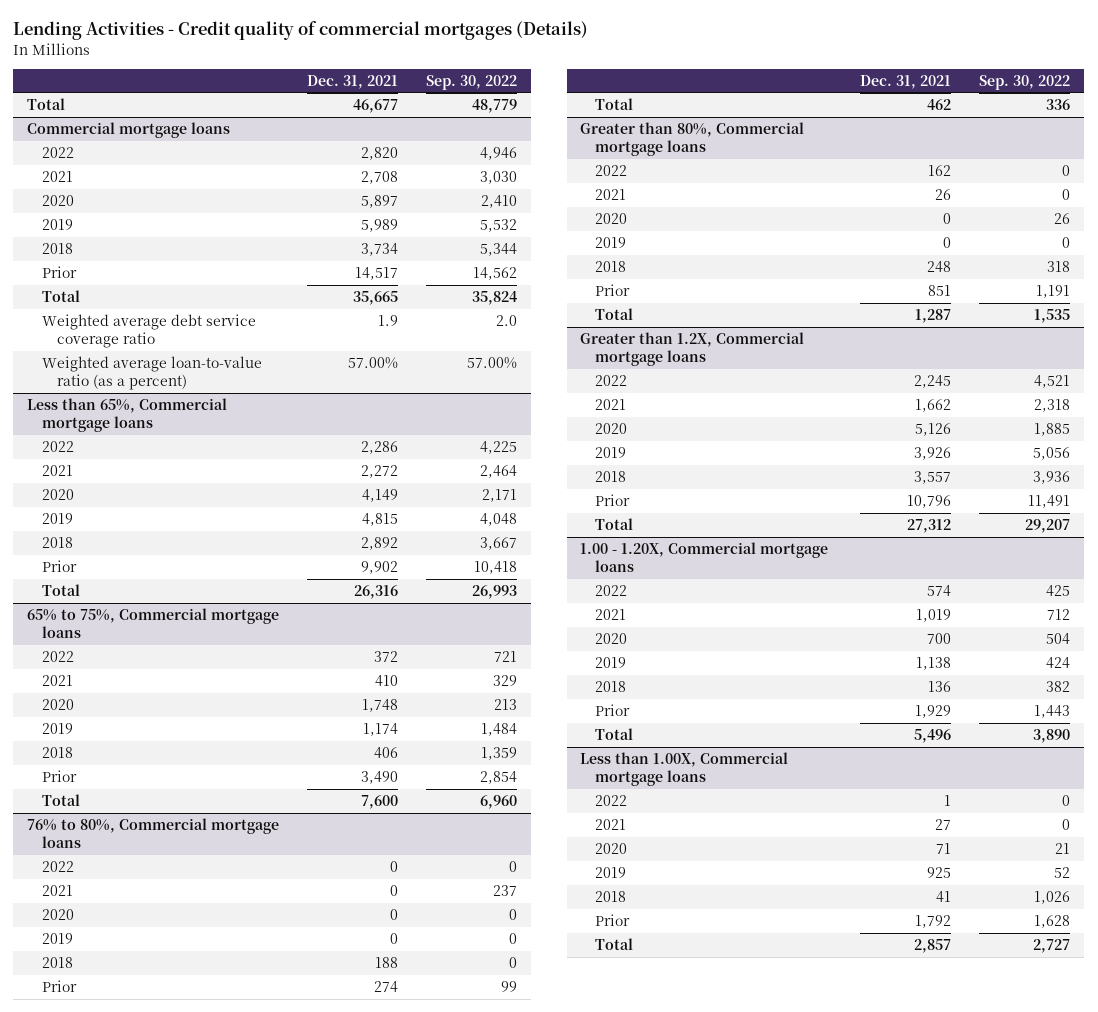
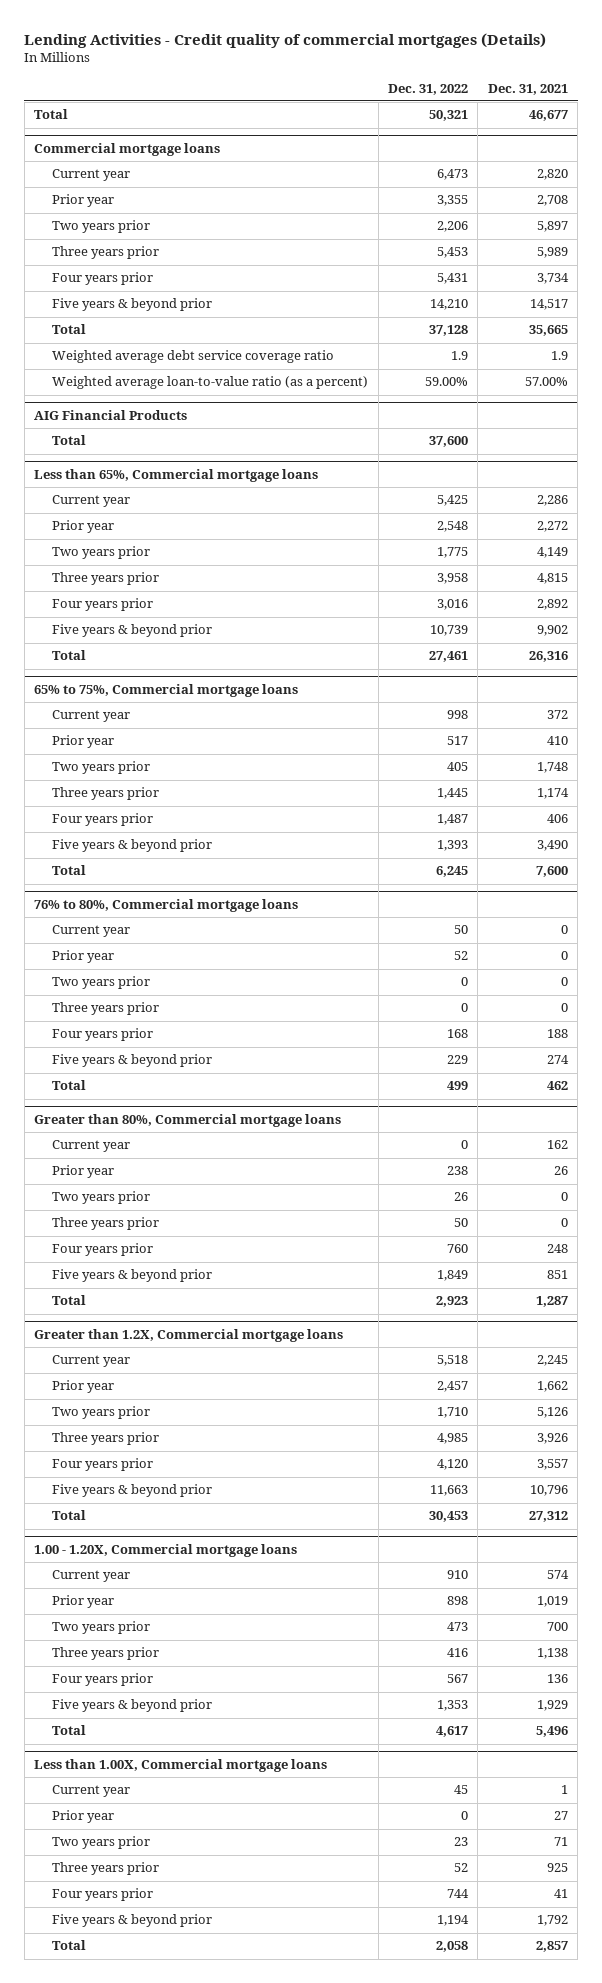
- | Dec. 31, 2021 | Sep. 30, 2022
+ | Dec. 31, 2022 | Dec. 31, 2021
@ Commercial mortgage loans
- 2022 | 2,820 | 4,946
- 2021 | 2,708 | 3,030
- 2020 | 5,897 | 2,410
- 2019 | 5,989 | 5,532
- 2018 | 3,734 | 5,344
- Prior | 14,517 | 14,562
+ Current year | 6,473 | 2,820
+ Prior year | 3,355 | 2,708
+ Two years prior | 2,206 | 5,897
+ Three years prior | 5,453 | 5,989
+ Four years prior | 5,431 | 3,734
+ Five years & beyond prior | 14,210 | 14,517
+ AIG Financial Products
+ Total | 37,600 |
@ Less than 65%, Commercial mortgage loans
- 2022 | 2,286 | 4,225
- 2021 | 2,272 | 2,464
- 2020 | 4,149 | 2,171
- 2019 | 4,815 | 4,048
- 2018 | 2,892 | 3,667
- Prior | 9,902 | 10,418
+ Current year | 5,425 | 2,286
+ Prior year | 2,548 | 2,272
+ Two years prior | 1,775 | 4,149
+ Three years prior | 3,958 | 4,815
+ Four years prior | 3,016 | 2,892
+ Five years & beyond prior | 10,739 | 9,902
@ 65% to 75%, Commercial mortgage loans
- 2022 | 372 | 721
- 2021 | 410 | 329
- 2020 | 1,748 | 213
- 2019 | 1,174 | 1,484
- 2018 | 406 | 1,359
- Prior | 3,490 | 2,854
+ Current year | 998 | 372
+ Prior year | 517 | 410
+ Two years prior | 405 | 1,748
+ Three years prior | 1,445 | 1,174
+ Four years prior | 1,487 | 406
+ Five years & beyond prior | 1,393 | 3,490
@ 76% to 80%, Commercial mortgage loans
- 2022 | 0 | 0
- 2021 | 0 | 237
- 2020 | 0 | 0
- 2019 | 0 | 0
- 2018 | 188 | 0
- Prior | 274 | 99
+ Current year | 50 | 0
+ Prior year | 52 | 0
+ Two years prior | 0 | 0
+ Three years prior | 0 | 0
+ Four years prior | 168 | 188
+ Five years & beyond prior | 229 | 274
@ Greater than 80%, Commercial mortgage loans
- 2022 | 162 | 0
- 2021 | 26 | 0
- 2020 | 0 | 26
- 2019 | 0 | 0
- 2018 | 248 | 318
- Prior | 851 | 1,191
+ Current year | 0 | 162
+ Prior year | 238 | 26
+ Two years prior | 26 | 0
+ Three years prior | 50 | 0
+ Four years prior | 760 | 248
+ Five years & beyond prior | 1,849 | 851
@ Greater than 1.2X, Commercial mortgage loans
- 2022 | 2,245 | 4,521
- 2021 | 1,662 | 2,318
- 2020 | 5,126 | 1,885
- 2019 | 3,926 | 5,056
- 2018 | 3,557 | 3,936
- Prior | 10,796 | 11,491
+ Current year | 5,518 | 2,245
+ Prior year | 2,457 | 1,662
+ Two years prior | 1,710 | 5,126
+ Three years prior | 4,985 | 3,926
+ Four years prior | 4,120 | 3,557
+ Five years & beyond prior | 11,663 | 10,796
@ 1.00 - 1.20X, Commercial mortgage loans
- 2022 | 574 | 425
- 2021 | 1,019 | 712
- 2020 | 700 | 504
- 2019 | 1,138 | 424
- 2018 | 136 | 382
- Prior | 1,929 | 1,443
+ Current year | 910 | 574
+ Prior year | 898 | 1,019
+ Two years prior | 473 | 700
+ Three years prior | 416 | 1,138
+ Four years prior | 567 | 136
+ Five years & beyond prior | 1,353 | 1,929
@ Less than 1.00X, Commercial mortgage loans
- 2022 | 1 | 0
- 2021 | 27 | 0
- 2020 | 71 | 21
- 2019 | 925 | 52
- 2018 | 41 | 1,026
- Prior | 1,792 | 1,628
+ Current year | 45 | 1
+ Prior year | 0 | 27
+ Two years prior | 23 | 71
+ Three years prior | 52 | 925
+ Four years prior | 744 | 41
+ Five years & beyond prior | 1,194 | 1,792

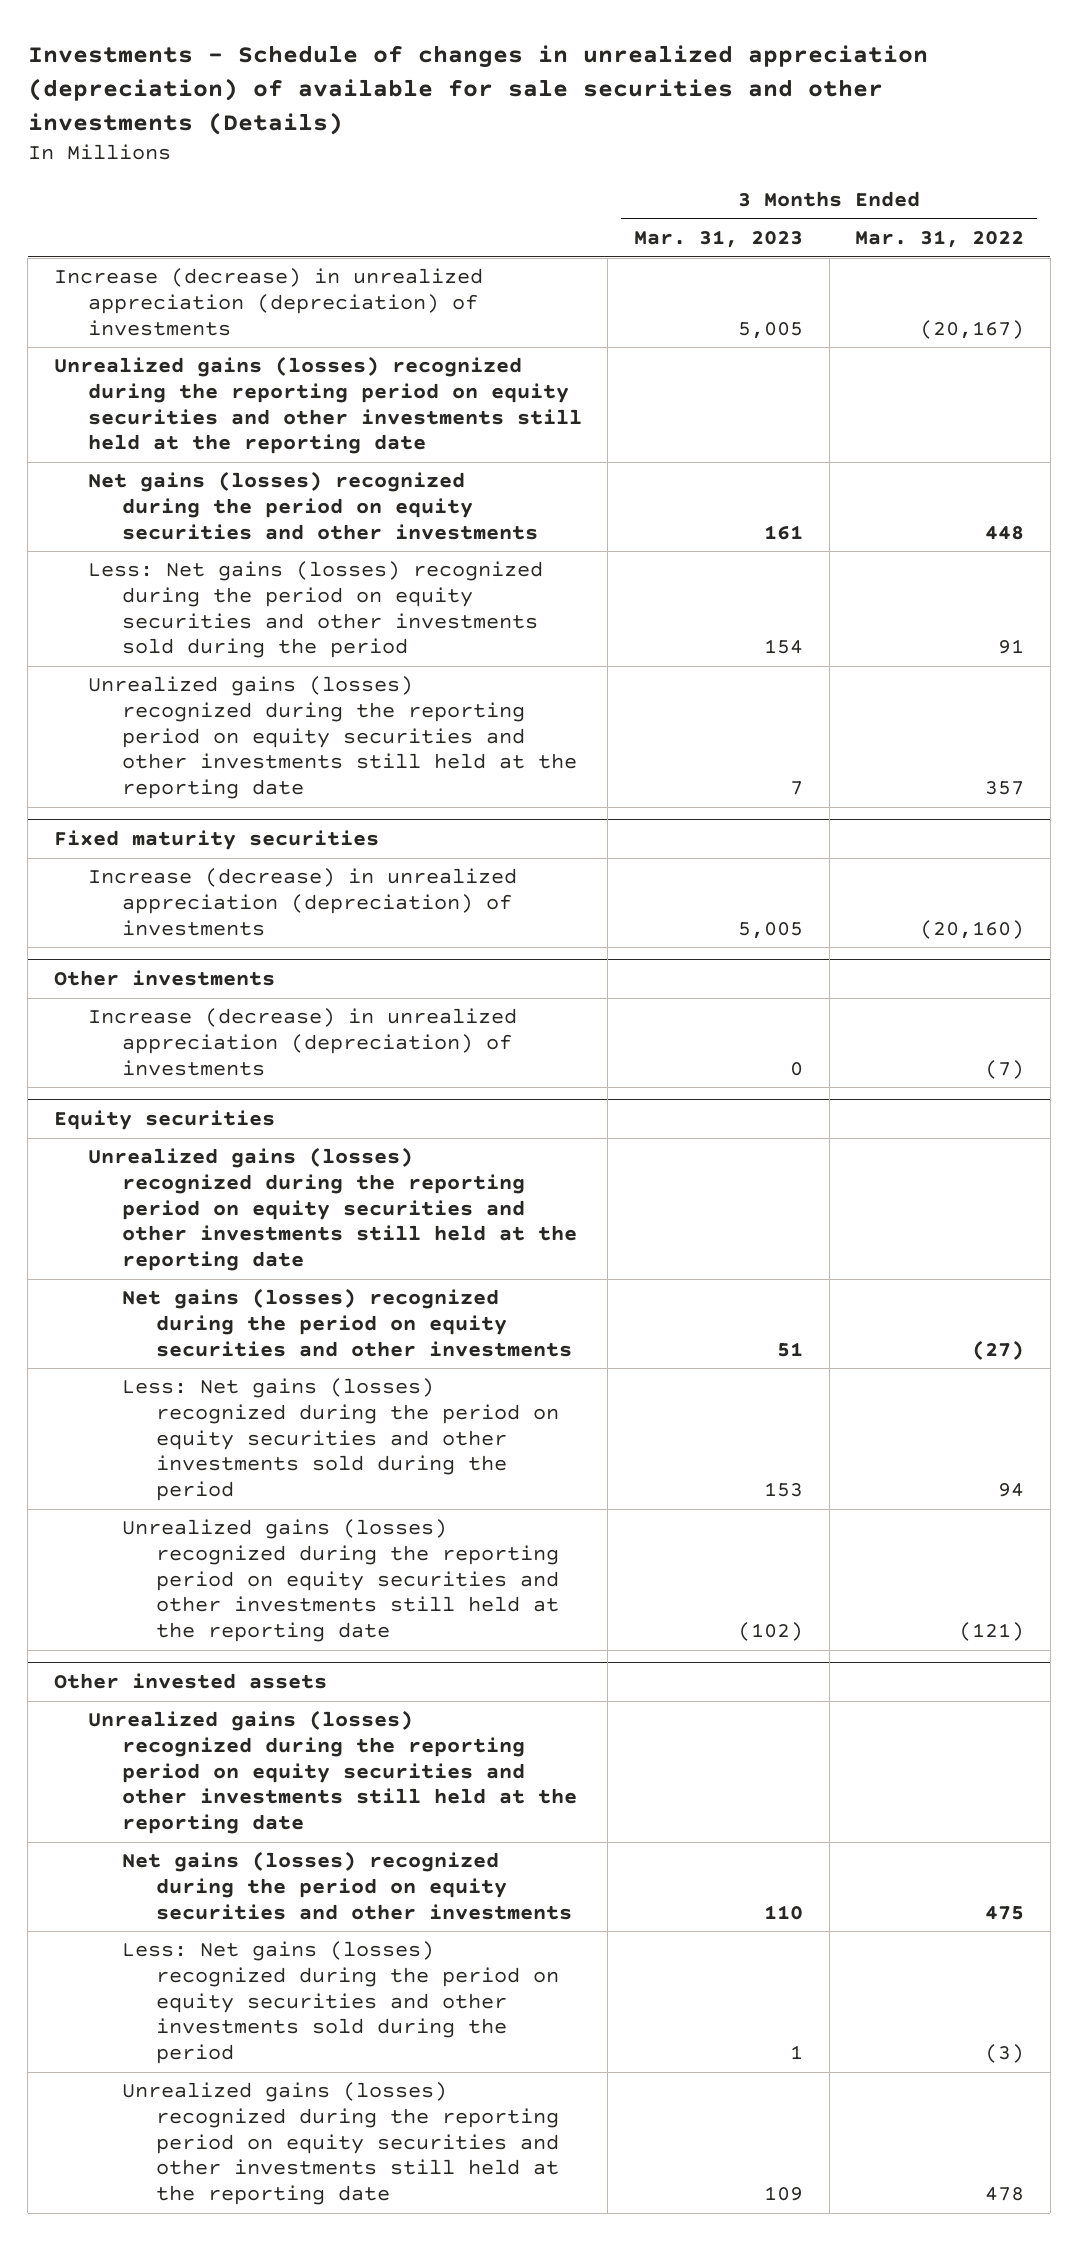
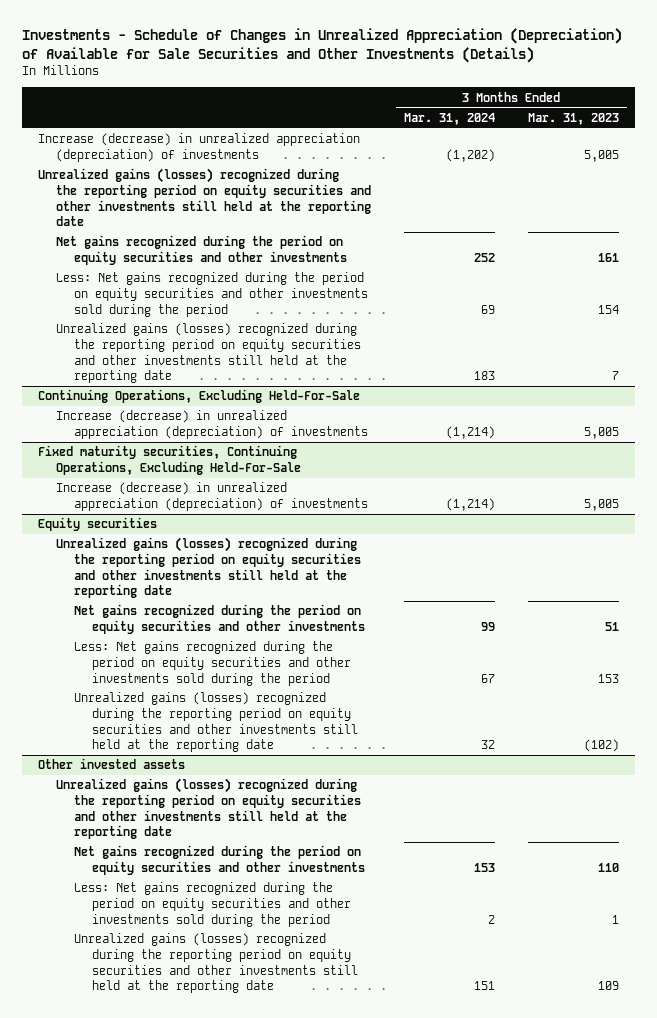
- Investments - Schedule of changes in unrealized appreciation (depreciation) of available for sale securities and other investments (Details)
+ Investments - Schedule of Changes in Unrealized Appreciation (Depreciation) of Available for Sale Securities and Other Investments (Details)
- | 3 Months Ended Mar. 31, 2023 | 3 Months Ended Mar. 31, 2022
+ | 3 Months Ended Mar. 31, 2024 | 3 Months Ended Mar. 31, 2023
- Net gains (losses) recognized during the period on equity securities and other investments | 161 | 448
- Less: Net gains (losses) recognized during the period on equity securities and other investments sold during the period | 154 | 91
+ Net gains recognized during the period on equity securities and other investments | 252 | 161
+ Less: Net gains recognized during the period on equity securities and other investments sold during the period | 69 | 154
- Fixed maturity securities
+ Continuing Operations, Excluding Held-For-Sale
- Other investments
- Increase (decrease) in unrealized appreciation (depreciation) of investments | 0 | (7)
+ Fixed maturity securities, Continuing Operations, Excluding Held-For-Sale
+ Increase (decrease) in unrealized appreciation (depreciation) of investments | (1,214) | 5,005
@ Equity securities
- Net gains (losses) recognized during the period on equity securities and other investments | 51 | (27)
- Less: Net gains (losses) recognized during the period on equity securities and other investments sold during the period | 153 | 94
+ Net gains recognized during the period on equity securities and other investments | 99 | 51
+ Less: Net gains recognized during the period on equity securities and other investments sold during the period | 67 | 153
@ Other invested assets
- Net gains (losses) recognized during the period on equity securities and other investments | 110 | 475
- Less: Net gains (losses) recognized during the period on equity securities and other investments sold during the period | 1 | (3)
+ Net gains recognized during the period on equity securities and other investments | 153 | 110
+ Less: Net gains recognized during the period on equity securities and other investments sold during the period | 2 | 1

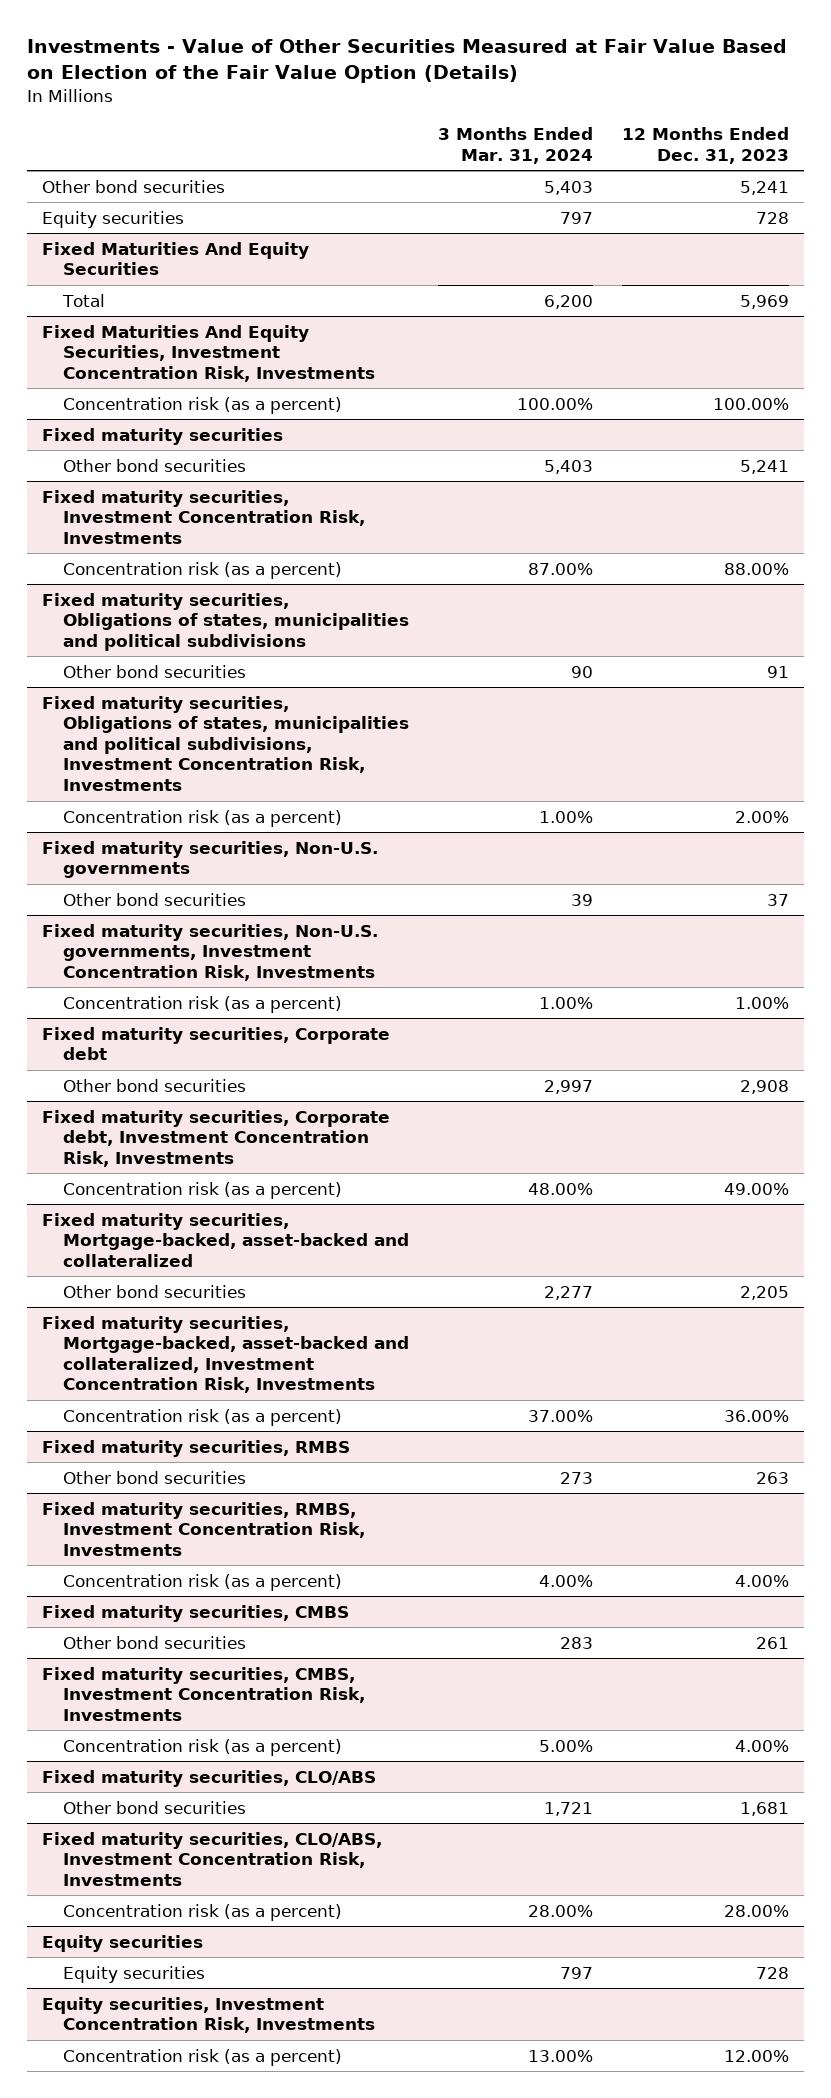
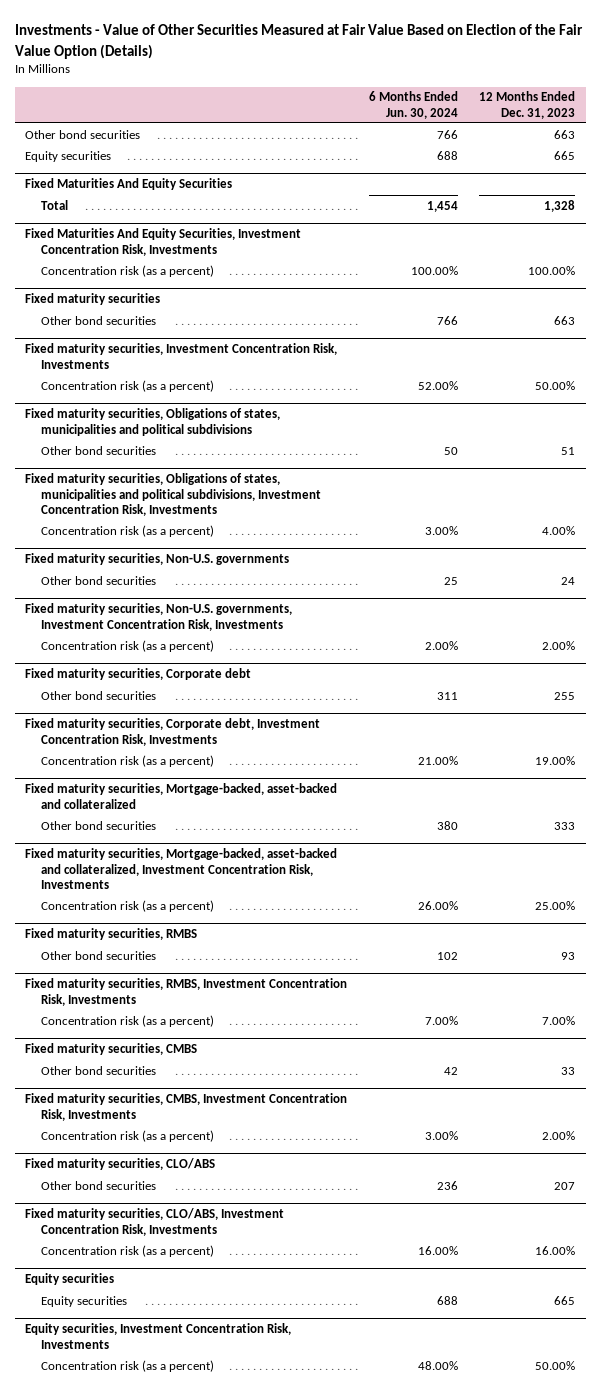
- | 3 Months Ended Mar. 31, 2024 | 12 Months Ended Dec. 31, 2023
+ | 6 Months Ended Jun. 30, 2024 | 12 Months Ended Dec. 31, 2023
- Other bond securities | 5,403 | 5,241
- Equity securities | 797 | 728
+ Other bond securities | 766 | 663
+ Equity securities | 688 | 665
@ Fixed Maturities And Equity Securities
- Total | 6,200 | 5,969
+ Total | 1,454 | 1,328
@ Fixed maturity securities
- Other bond securities | 5,403 | 5,241
+ Other bond securities | 766 | 663
@ Fixed maturity securities, Investment Concentration Risk, Investments
- Concentration risk (as a percent) | 87.00% | 88.00%
+ Concentration risk (as a percent) | 52.00% | 50.00%
@ Fixed maturity securities, Obligations of states, municipalities and political subdivisions
- Other bond securities | 90 | 91
+ Other bond securities | 50 | 51
@ Fixed maturity securities, Obligations of states, municipalities and political subdivisions, Investment Concentration Risk, Investments
- Concentration risk (as a percent) | 1.00% | 2.00%
+ Concentration risk (as a percent) | 3.00% | 4.00%
@ Fixed maturity securities, Non-U.S. governments
- Other bond securities | 39 | 37
+ Other bond securities | 25 | 24
@ Fixed maturity securities, Non-U.S. governments, Investment Concentration Risk, Investments
- Concentration risk (as a percent) | 1.00% | 1.00%
+ Concentration risk (as a percent) | 2.00% | 2.00%
@ Fixed maturity securities, Corporate debt
- Other bond securities | 2,997 | 2,908
+ Other bond securities | 311 | 255
@ Fixed maturity securities, Corporate debt, Investment Concentration Risk, Investments
- Concentration risk (as a percent) | 48.00% | 49.00%
+ Concentration risk (as a percent) | 21.00% | 19.00%
@ Fixed maturity securities, Mortgage-backed, asset-backed and collateralized
- Other bond securities | 2,277 | 2,205
+ Other bond securities | 380 | 333
@ Fixed maturity securities, Mortgage-backed, asset-backed and collateralized, Investment Concentration Risk, Investments
- Concentration risk (as a percent) | 37.00% | 36.00%
+ Concentration risk (as a percent) | 26.00% | 25.00%
@ Fixed maturity securities, RMBS
- Other bond securities | 273 | 263
+ Other bond securities | 102 | 93
@ Fixed maturity securities, RMBS, Investment Concentration Risk, Investments
- Concentration risk (as a percent) | 4.00% | 4.00%
+ Concentration risk (as a percent) | 7.00% | 7.00%
@ Fixed maturity securities, CMBS
- Other bond securities | 283 | 261
+ Other bond securities | 42 | 33
@ Fixed maturity securities, CMBS, Investment Concentration Risk, Investments
- Concentration risk (as a percent) | 5.00% | 4.00%
+ Concentration risk (as a percent) | 3.00% | 2.00%
@ Fixed maturity securities, CLO/ABS
- Other bond securities | 1,721 | 1,681
+ Other bond securities | 236 | 207
@ Fixed maturity securities, CLO/ABS, Investment Concentration Risk, Investments
- Concentration risk (as a percent) | 28.00% | 28.00%
+ Concentration risk (as a percent) | 16.00% | 16.00%
@ Equity securities
- Equity securities | 797 | 728
+ Equity securities | 688 | 665
@ Equity securities, Investment Concentration Risk, Investments
- Concentration risk (as a percent) | 13.00% | 12.00%
+ Concentration risk (as a percent) | 48.00% | 50.00%

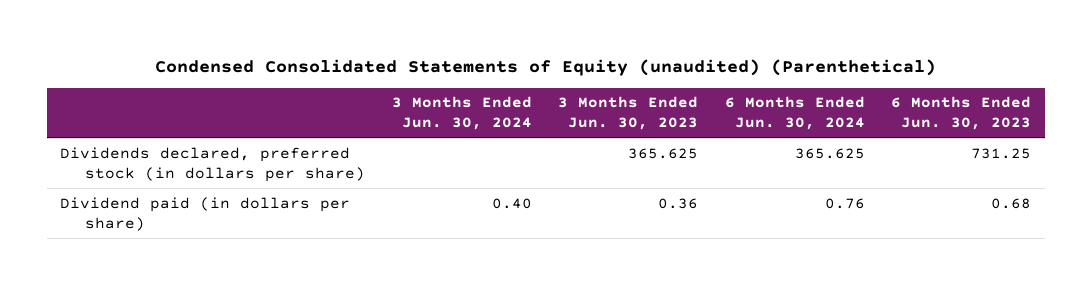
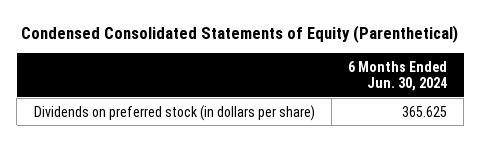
- Condensed Consolidated Statements of Equity (unaudited) (Parenthetical)
+ Condensed Consolidated Statements of Equity (Parenthetical)
- | 3 Months Ended Jun. 30, 2024 | 3 Months Ended Jun. 30, 2023 | 6 Months Ended Jun. 30, 2024 | 6 Months Ended Jun. 30, 2023
+ | 6 Months Ended Jun. 30, 2024
- Dividends declared, preferred stock (in dollars per share) | | 365.625 | 365.625 | 731.25
- Dividend paid (in dollars per share) | 0.40 | 0.36 | 0.76 | 0.68
+ Dividends on preferred stock (in dollars per share) | 365.625

